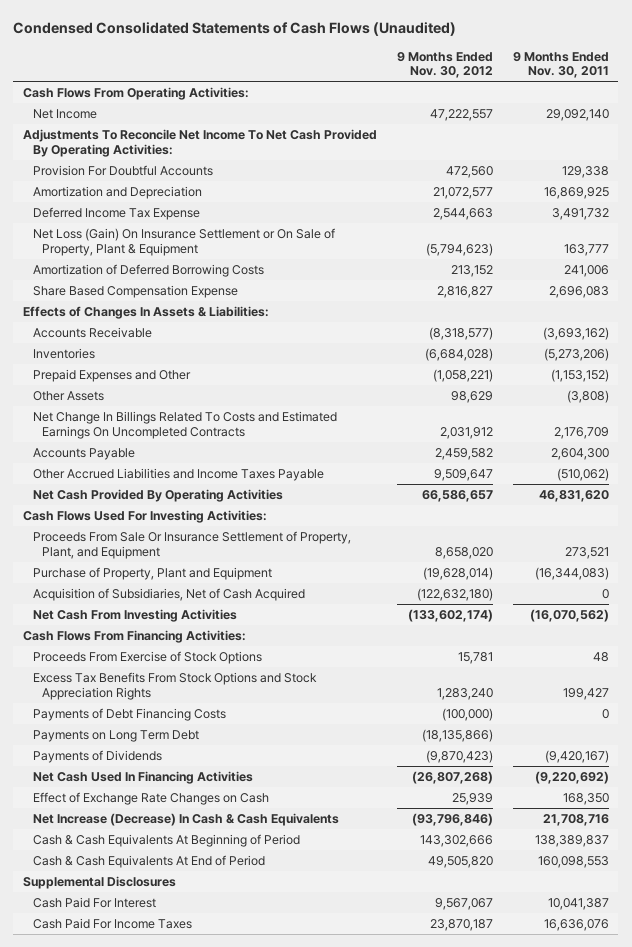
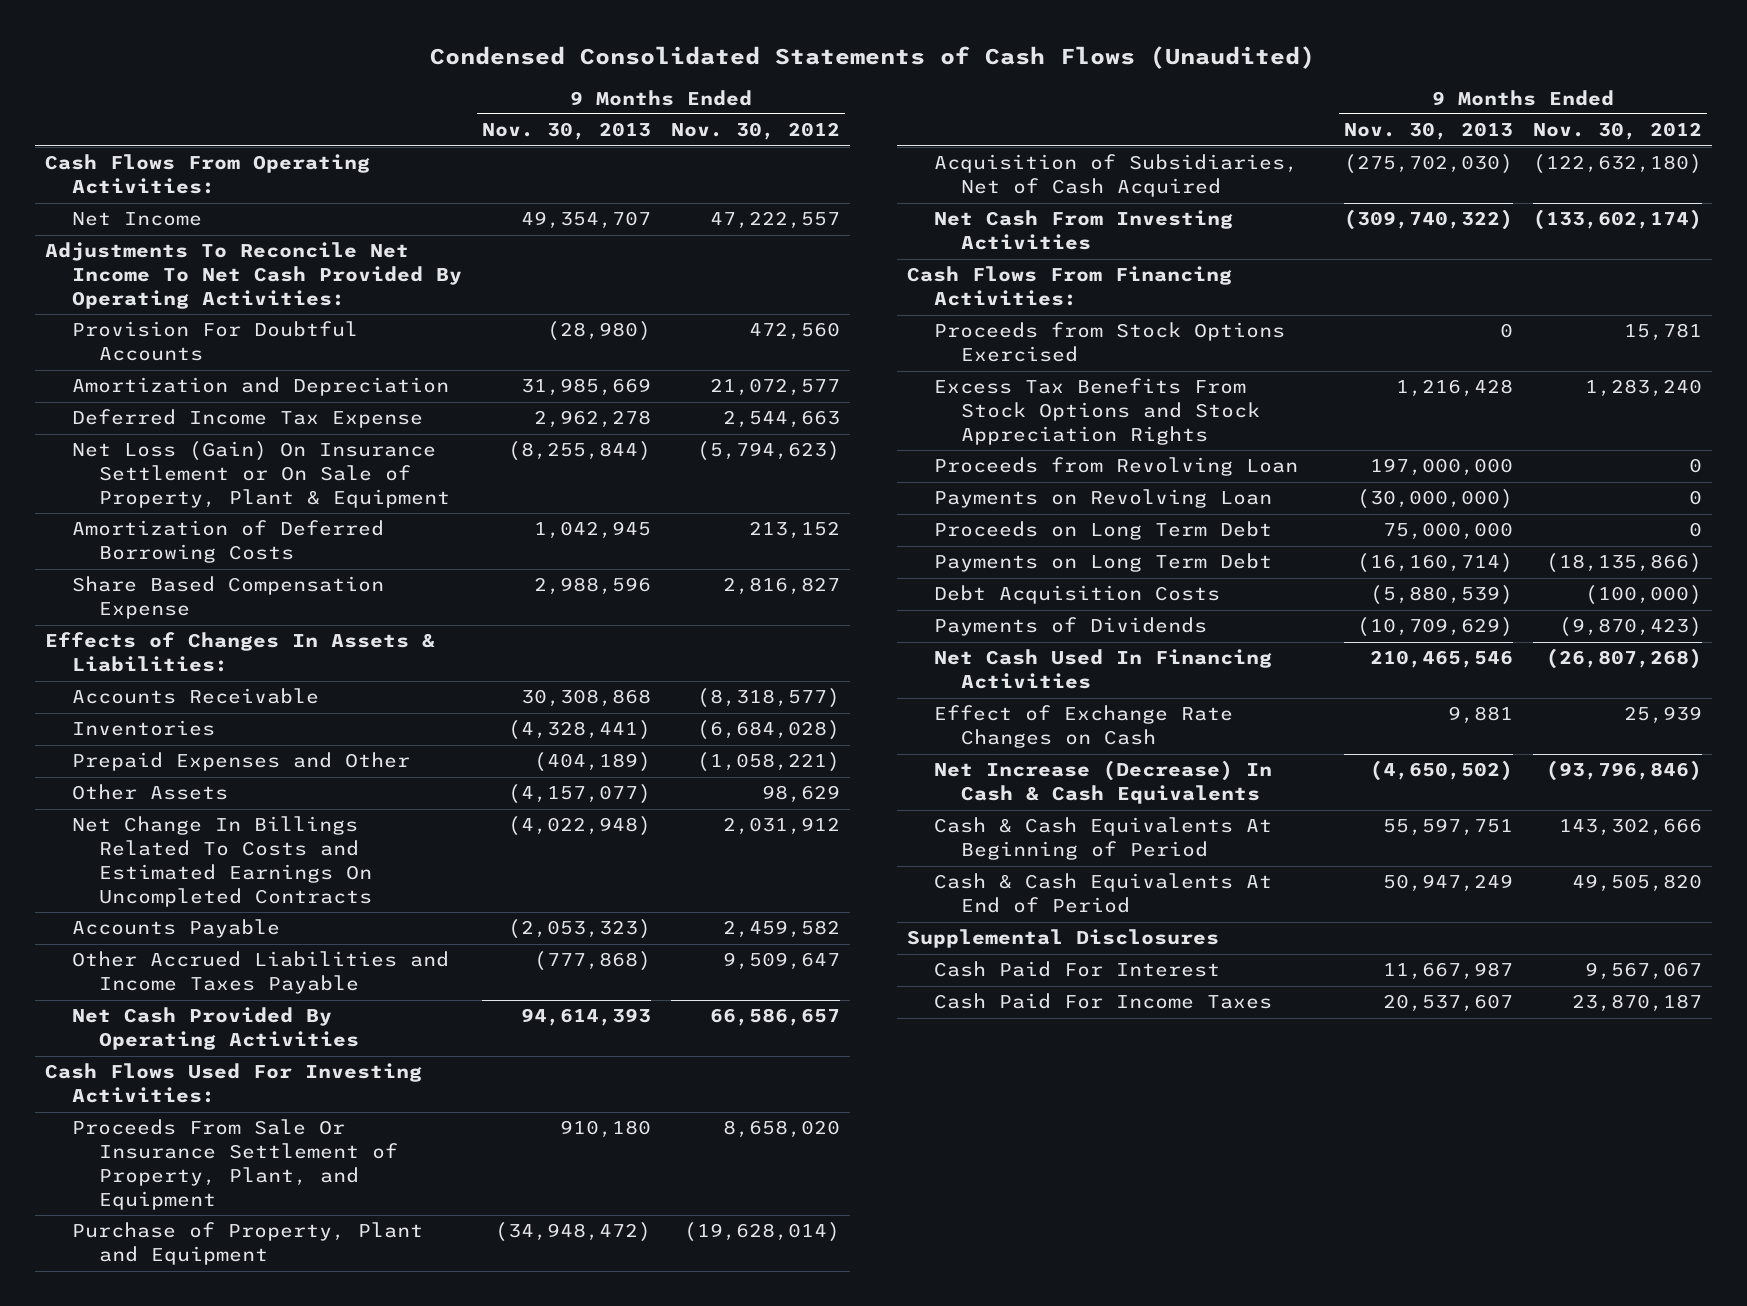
- | 9 Months Ended Nov. 30, 2012 | 9 Months Ended Nov. 30, 2011
+ | 9 Months Ended Nov. 30, 2013 | 9 Months Ended Nov. 30, 2012
- Proceeds From Exercise of Stock Options | 15,781 | 48
+ Proceeds from Stock Options Exercised | 0 | 15,781
- Payments of Debt Financing Costs | (100,000) | 0
+ Proceeds from Revolving Loan | 197,000,000 | 0
+ Payments on Revolving Loan | (30,000,000) | 0
+ Proceeds on Long Term Debt | 75,000,000 | 0
+ Debt Acquisition Costs | (5,880,539) | (100,000)

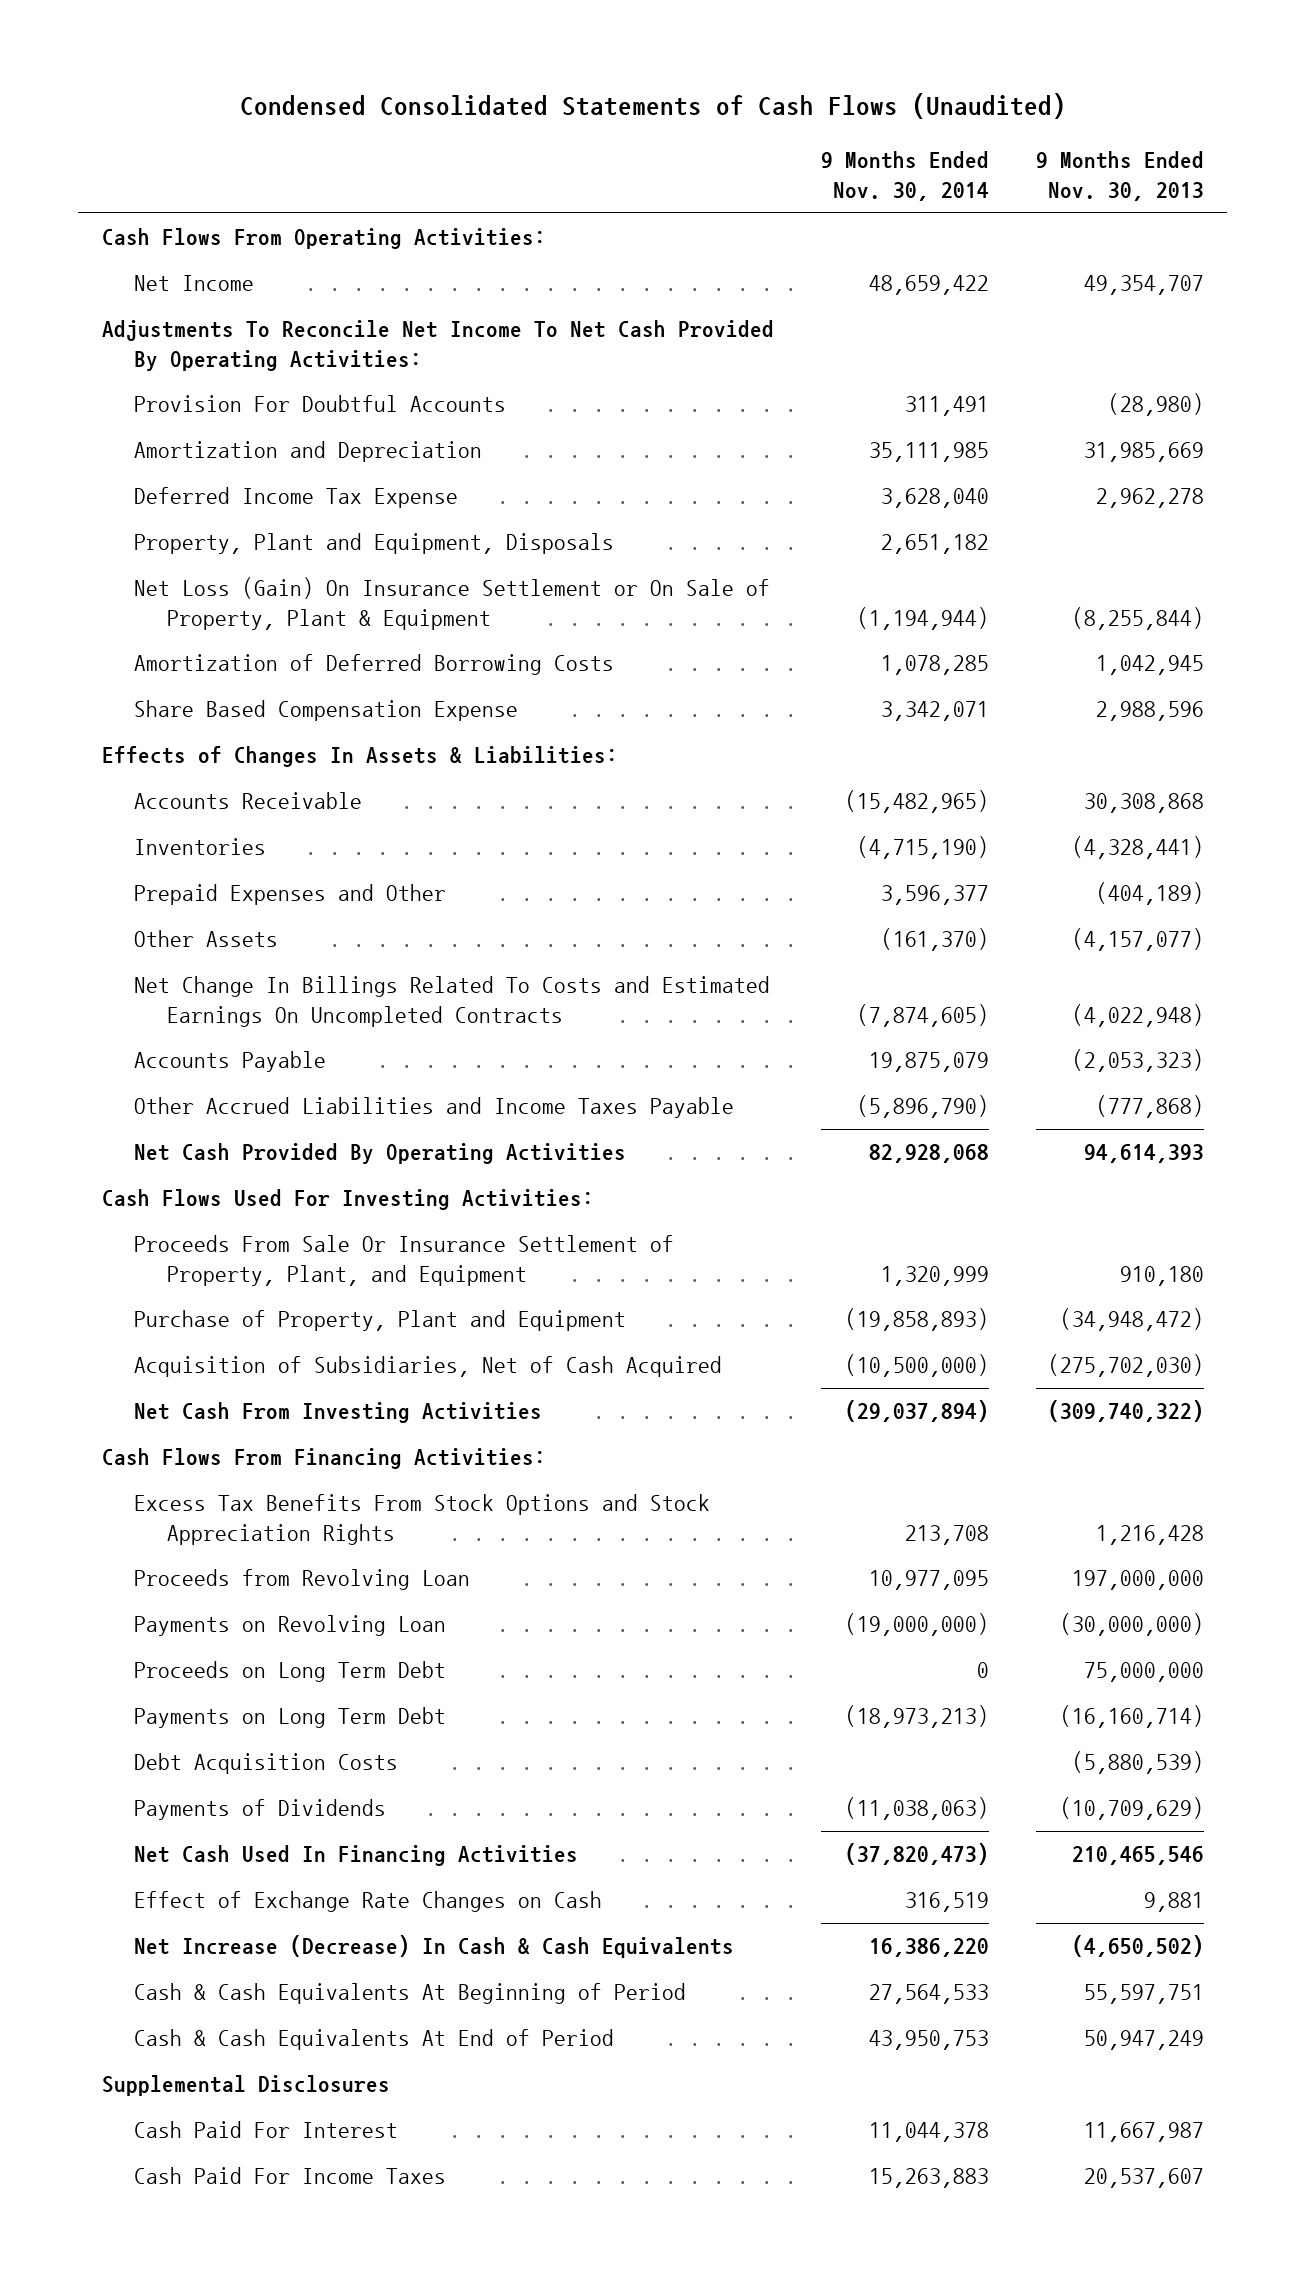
- | 9 Months Ended Nov. 30, 2013 | 9 Months Ended Nov. 30, 2012
+ | 9 Months Ended Nov. 30, 2014 | 9 Months Ended Nov. 30, 2013
+ Property, Plant and Equipment, Disposals | 2,651,182 |
- Proceeds from Stock Options Exercised | 0 | 15,781

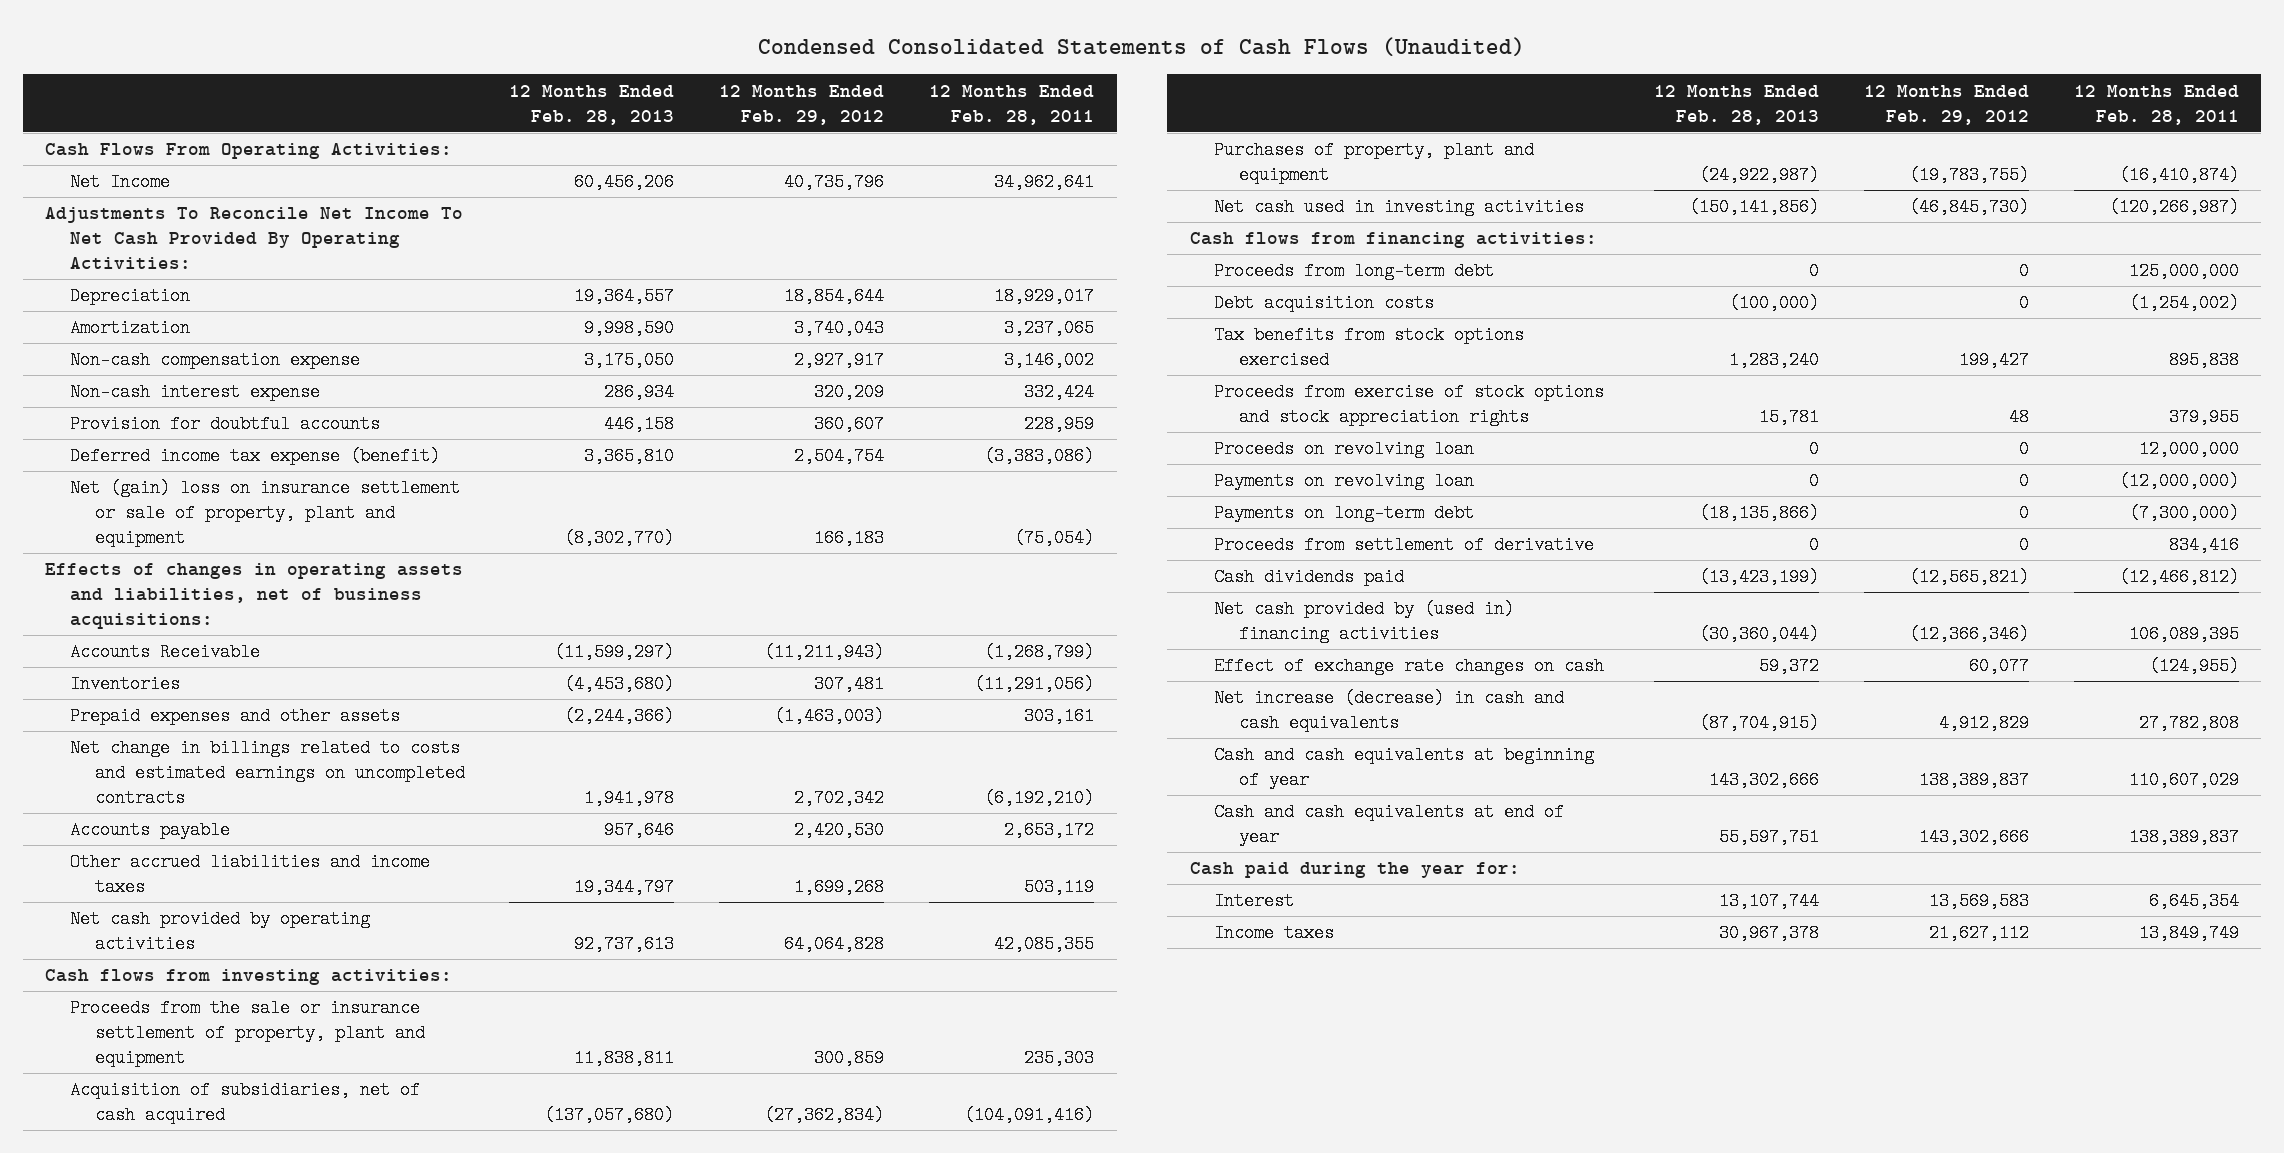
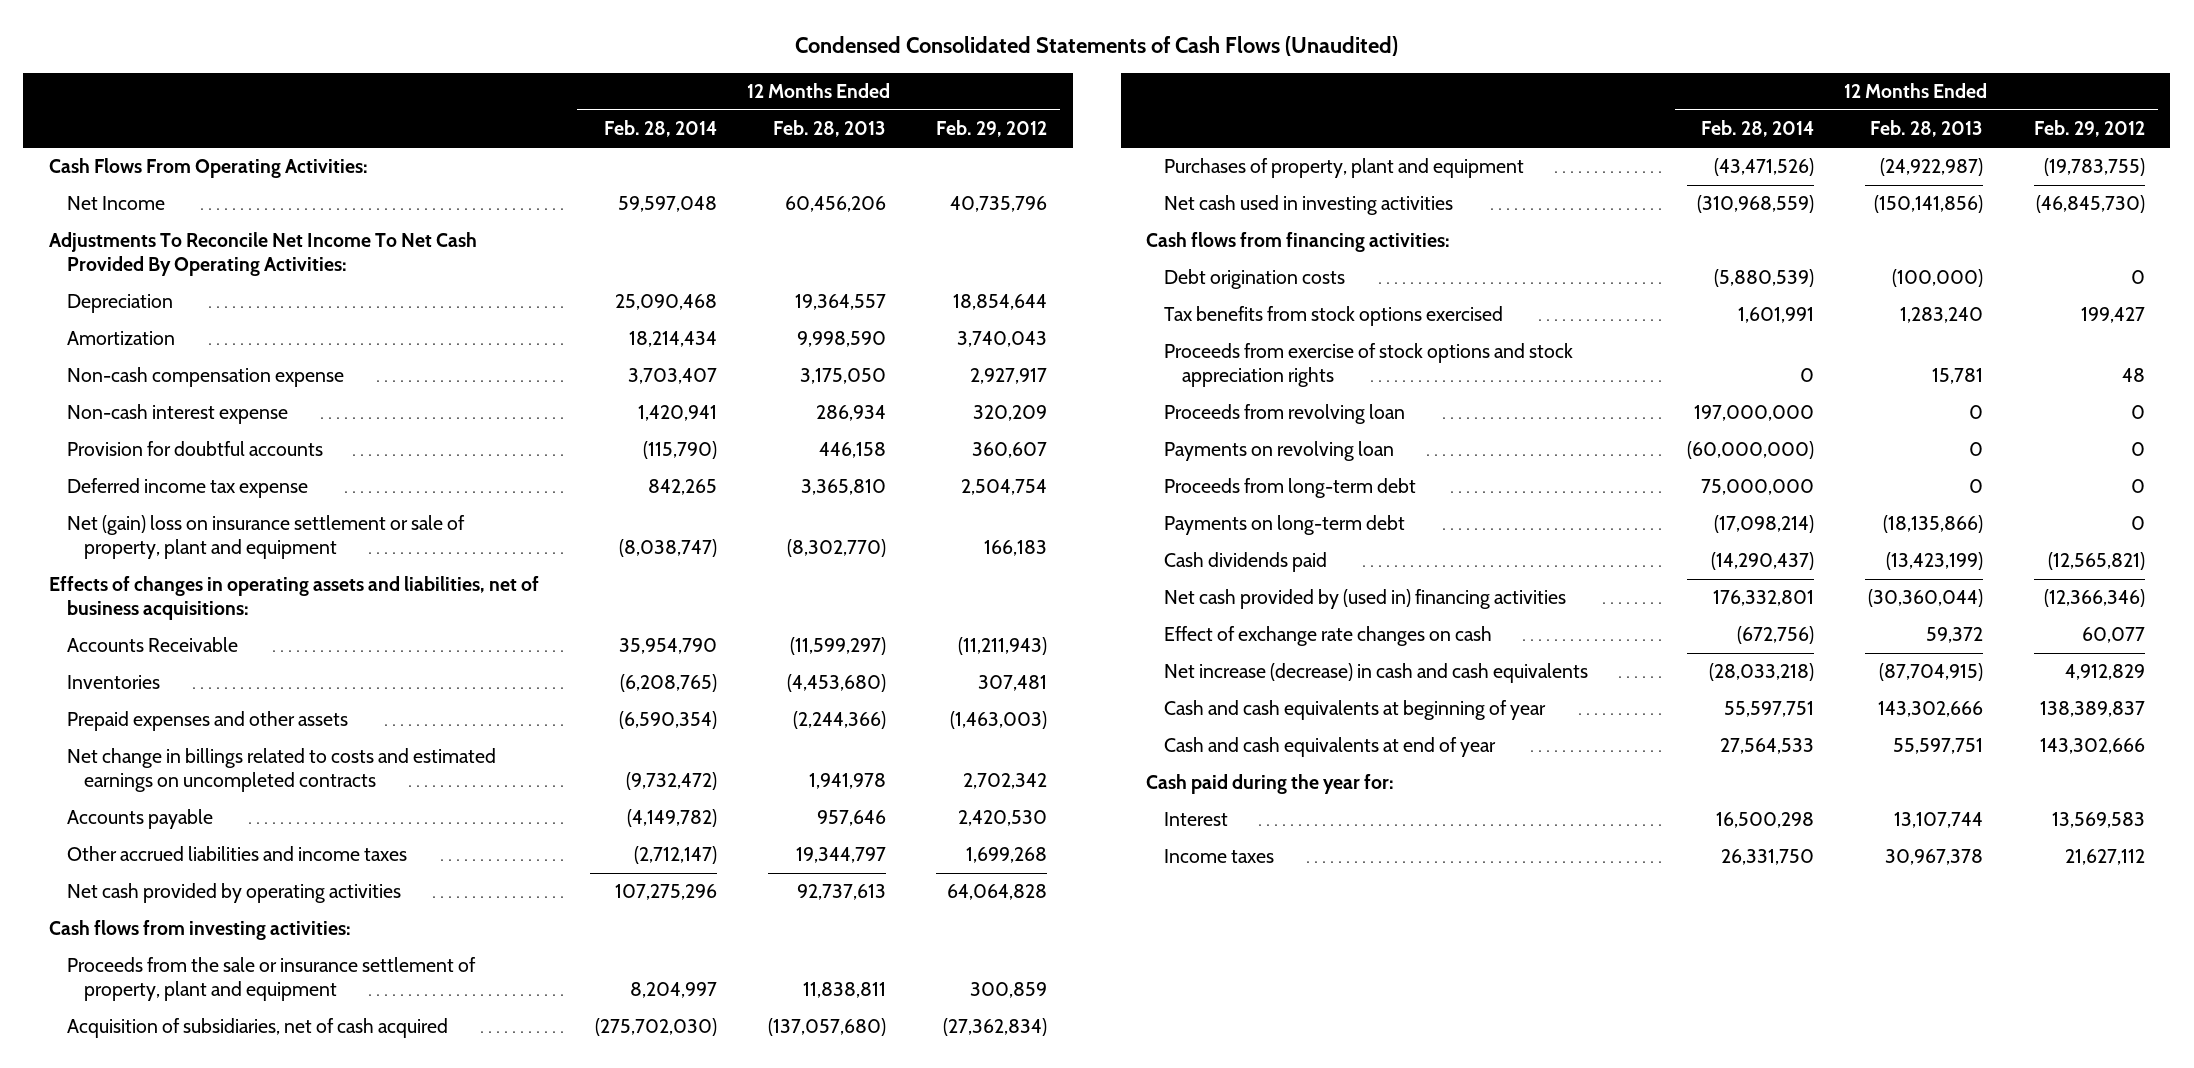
- | 12 Months Ended Feb. 28, 2013 | 12 Months Ended Feb. 29, 2012 | 12 Months Ended Feb. 28, 2011
+ | 12 Months Ended Feb. 28, 2014 | 12 Months Ended Feb. 28, 2013 | 12 Months Ended Feb. 29, 2012
- Deferred income tax expense (benefit) | 3,365,810 | 2,504,754 | (3,383,086)
+ Deferred income tax expense | 842,265 | 3,365,810 | 2,504,754
- Debt acquisition costs | (100,000) | 0 | (1,254,002)
+ Debt origination costs | (5,880,539) | (100,000) | 0
- Proceeds on revolving loan | 0 | 0 | 12,000,000
+ Proceeds from revolving loan | 197,000,000 | 0 | 0
moved down: Proceeds from long-term debt | 75,000,000 | 0 | 0
- Proceeds from settlement of derivative | 0 | 0 | 834,416

